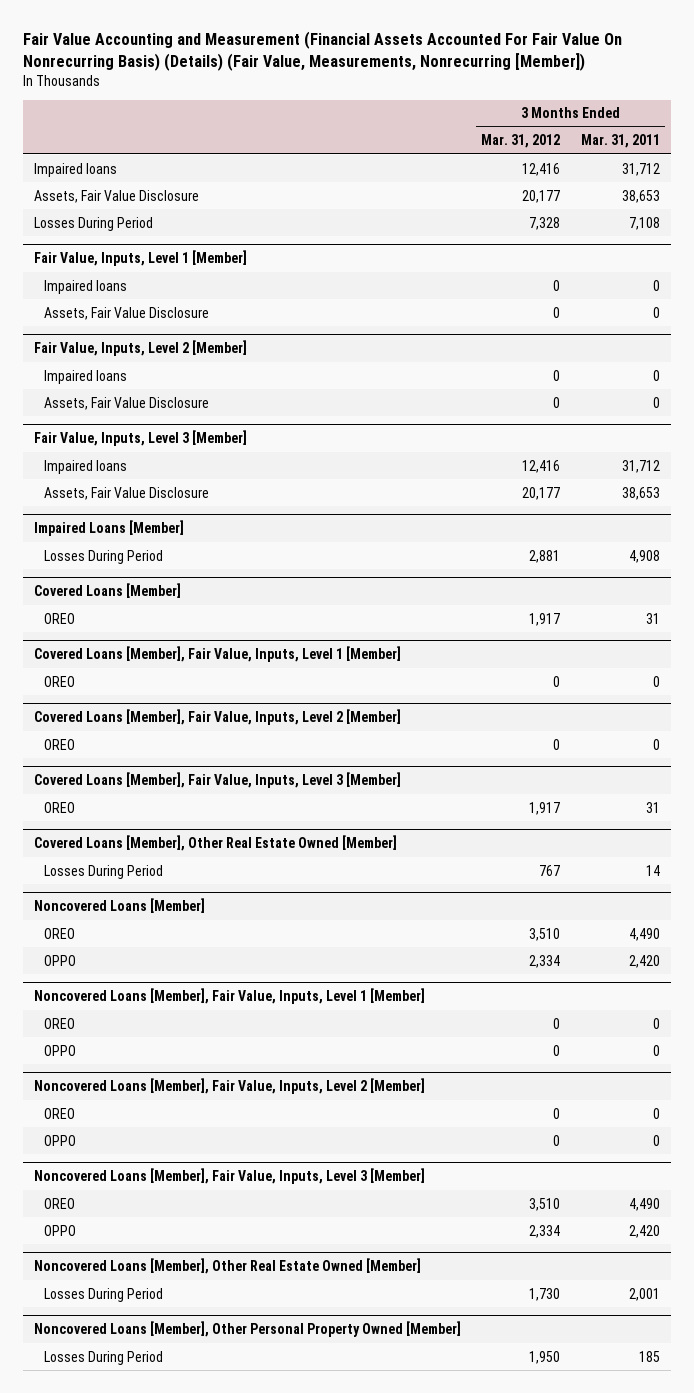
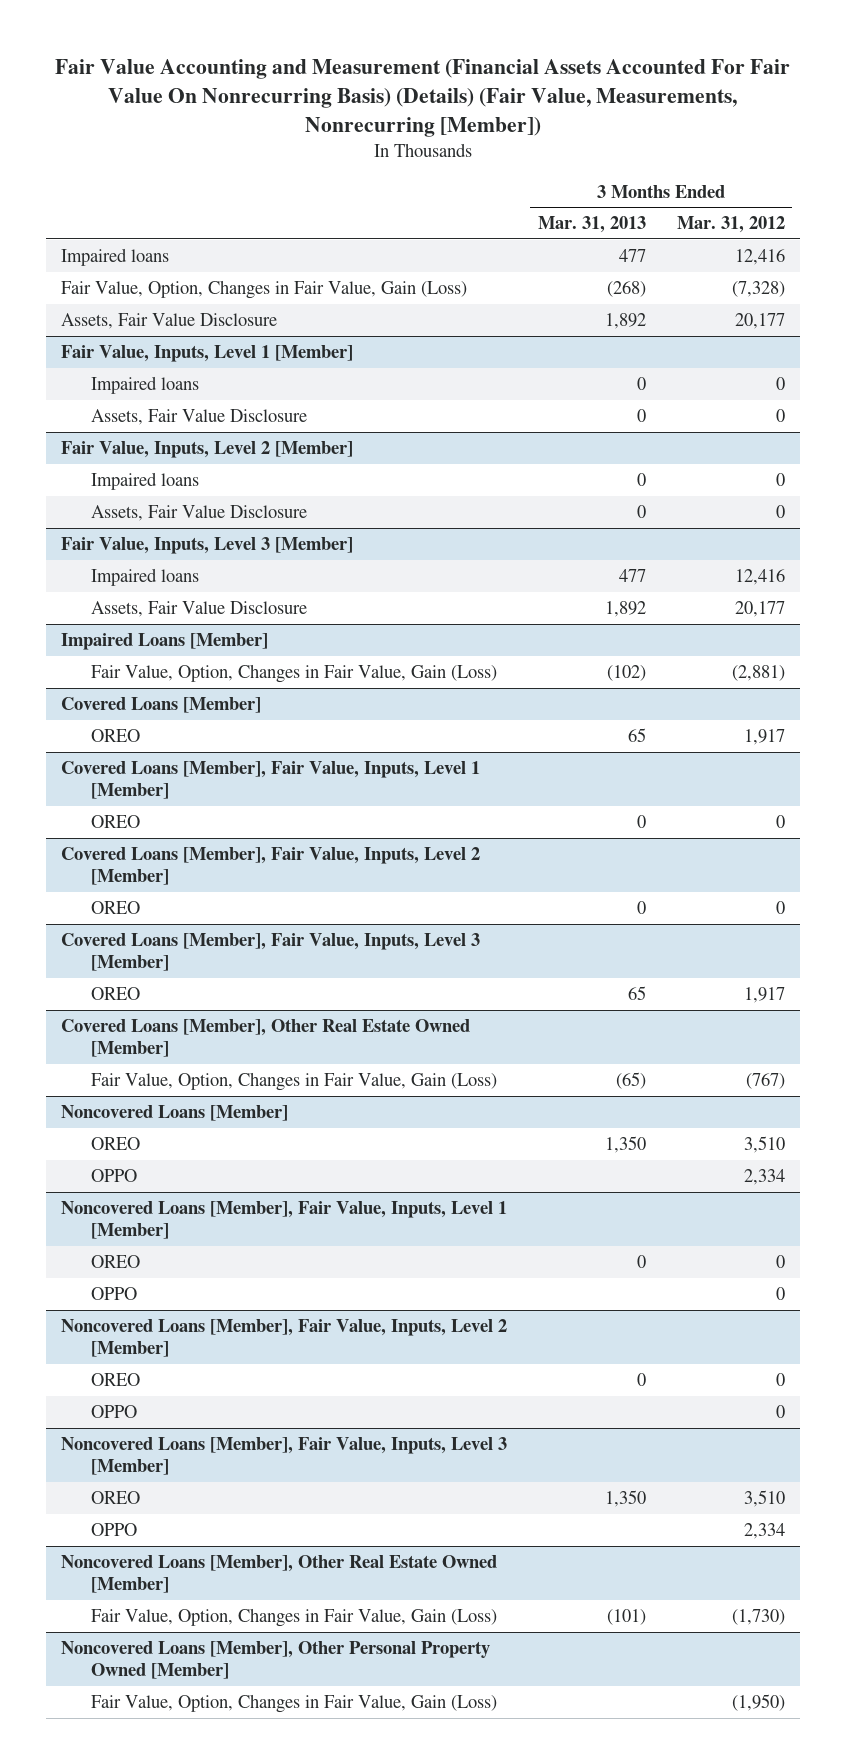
- | 3 Months Ended Mar. 31, 2012 | 3 Months Ended Mar. 31, 2011
+ | 3 Months Ended Mar. 31, 2013 | 3 Months Ended Mar. 31, 2012
+ Fair Value, Option, Changes in Fair Value, Gain (Loss) | (268) | (7,328)
- Losses During Period | 7,328 | 7,108
@ Impaired Loans [Member]
- Losses During Period | 2,881 | 4,908
+ Fair Value, Option, Changes in Fair Value, Gain (Loss) | (102) | (2,881)
@ Covered Loans [Member], Other Real Estate Owned [Member]
- Losses During Period | 767 | 14
+ Fair Value, Option, Changes in Fair Value, Gain (Loss) | (65) | (767)
@ Noncovered Loans [Member], Other Real Estate Owned [Member]
- Losses During Period | 1,730 | 2,001
+ Fair Value, Option, Changes in Fair Value, Gain (Loss) | (101) | (1,730)
@ Noncovered Loans [Member], Other Personal Property Owned [Member]
- Losses During Period | 1,950 | 185
+ Fair Value, Option, Changes in Fair Value, Gain (Loss) | | (1,950)

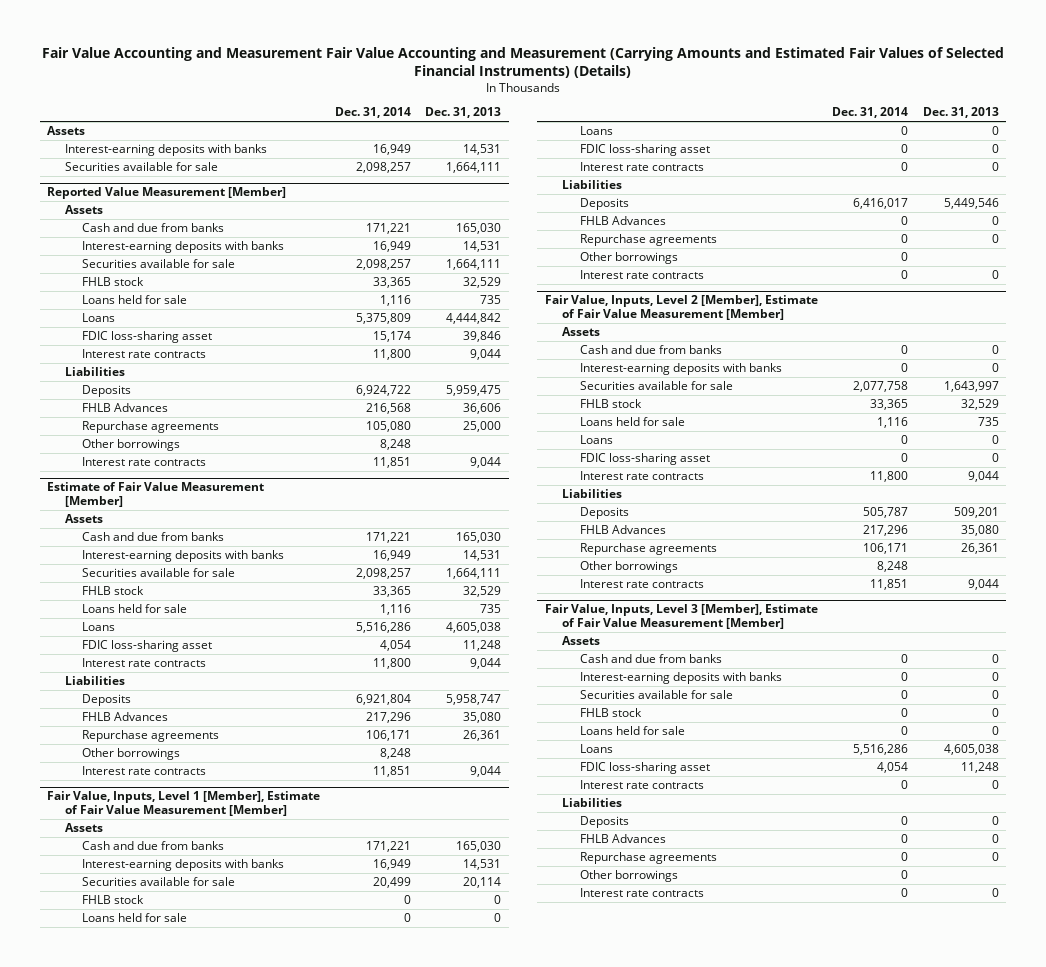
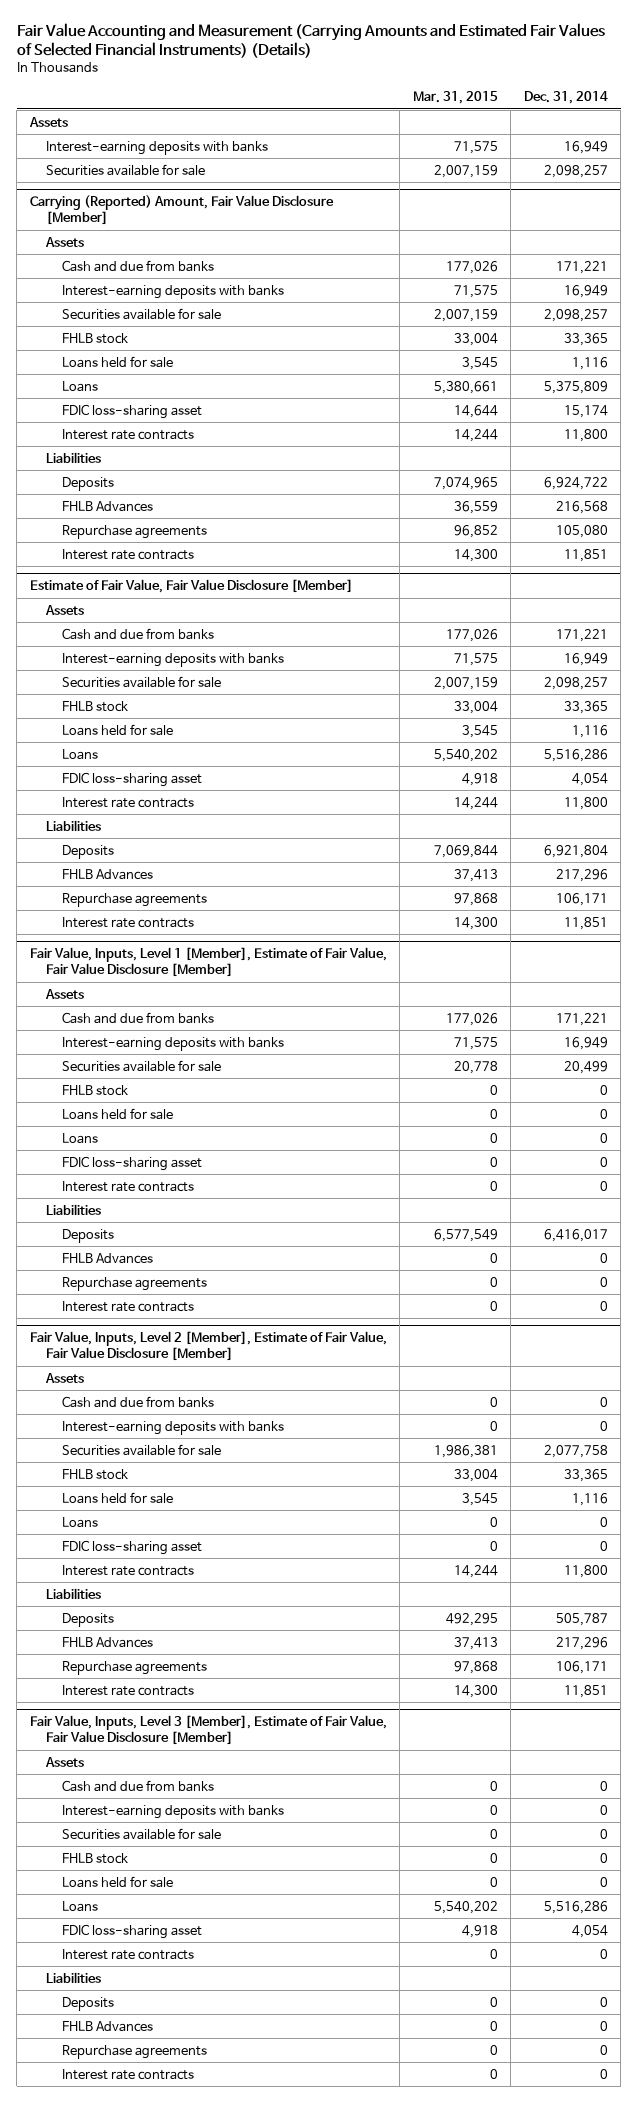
- Fair Value Accounting and Measurement Fair Value Accounting and Measurement (Carrying Amounts and Estimated Fair Values of Selected Financial Instruments) (Details)
+ Fair Value Accounting and Measurement (Carrying Amounts and Estimated Fair Values of Selected Financial Instruments) (Details)
- | Dec. 31, 2014 | Dec. 31, 2013
+ | Mar. 31, 2015 | Dec. 31, 2014
- Reported Value Measurement [Member]
+ Carrying (Reported) Amount, Fair Value Disclosure [Member]
- Other borrowings | 8,248 |
- Estimate of Fair Value Measurement [Member]
+ Estimate of Fair Value, Fair Value Disclosure [Member]
- Other borrowings | 8,248 |
- Fair Value, Inputs, Level 1 [Member], Estimate of Fair Value Measurement [Member]
+ Fair Value, Inputs, Level 1 [Member], Estimate of Fair Value, Fair Value Disclosure [Member]
- Other borrowings | 0 |
- Fair Value, Inputs, Level 2 [Member], Estimate of Fair Value Measurement [Member]
+ Fair Value, Inputs, Level 2 [Member], Estimate of Fair Value, Fair Value Disclosure [Member]
- Other borrowings | 8,248 |
- Fair Value, Inputs, Level 3 [Member], Estimate of Fair Value Measurement [Member]
+ Fair Value, Inputs, Level 3 [Member], Estimate of Fair Value, Fair Value Disclosure [Member]
- Other borrowings | 0 |

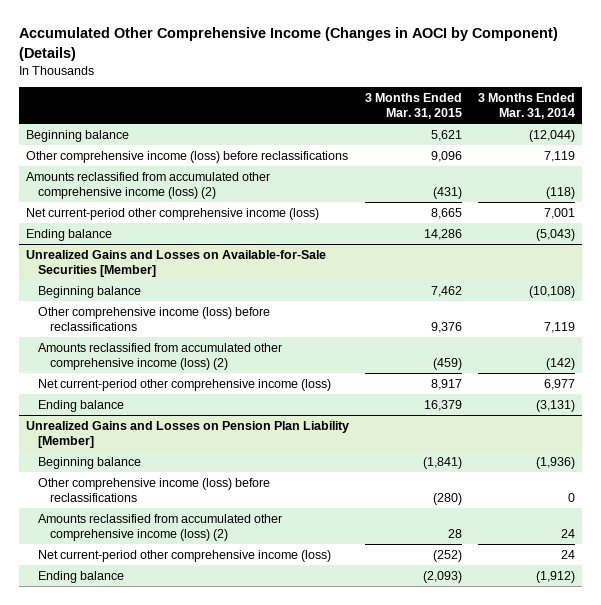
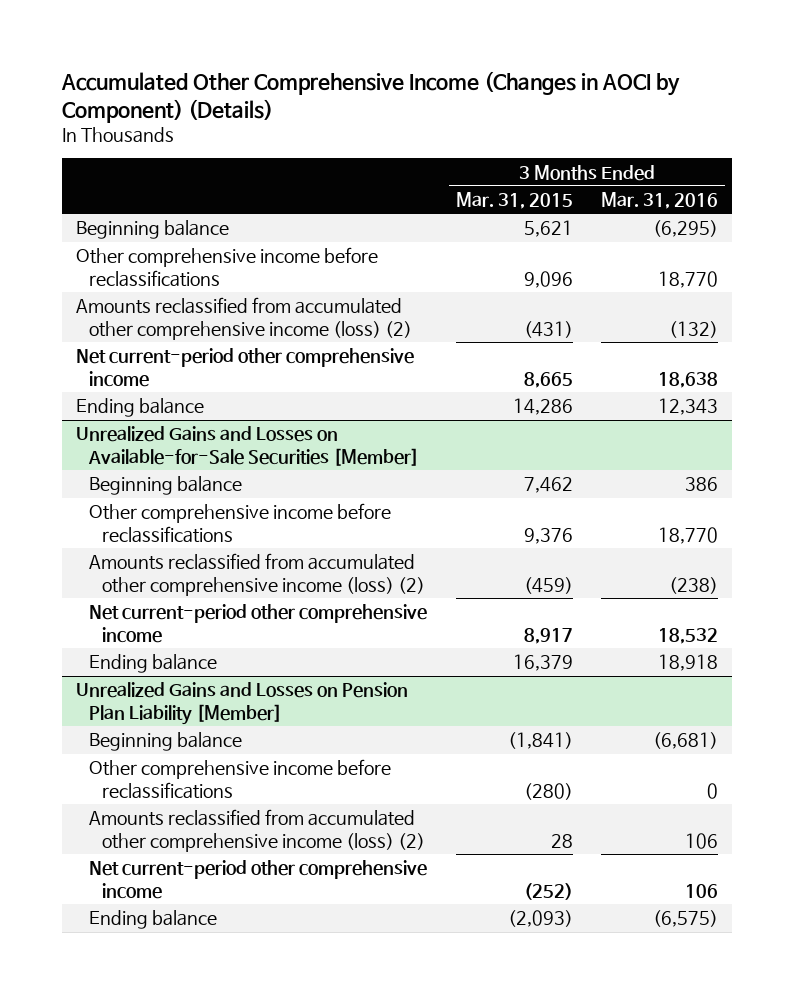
- | 3 Months Ended Mar. 31, 2015 | 3 Months Ended Mar. 31, 2014
+ | 3 Months Ended Mar. 31, 2015 | 3 Months Ended Mar. 31, 2016
- Other comprehensive income (loss) before reclassifications | 9,096 | 7,119
+ Other comprehensive income before reclassifications | 9,096 | 18,770
- Net current-period other comprehensive income (loss) | 8,665 | 7,001
+ Net current-period other comprehensive income | 8,665 | 18,638
@ Unrealized Gains and Losses on Available-for-Sale Securities [Member]
- Other comprehensive income (loss) before reclassifications | 9,376 | 7,119
+ Other comprehensive income before reclassifications | 9,376 | 18,770
- Net current-period other comprehensive income (loss) | 8,917 | 6,977
+ Net current-period other comprehensive income | 8,917 | 18,532
@ Unrealized Gains and Losses on Pension Plan Liability [Member]
- Other comprehensive income (loss) before reclassifications | (280) | 0
+ Other comprehensive income before reclassifications | (280) | 0
- Net current-period other comprehensive income (loss) | (252) | 24
+ Net current-period other comprehensive income | (252) | 106

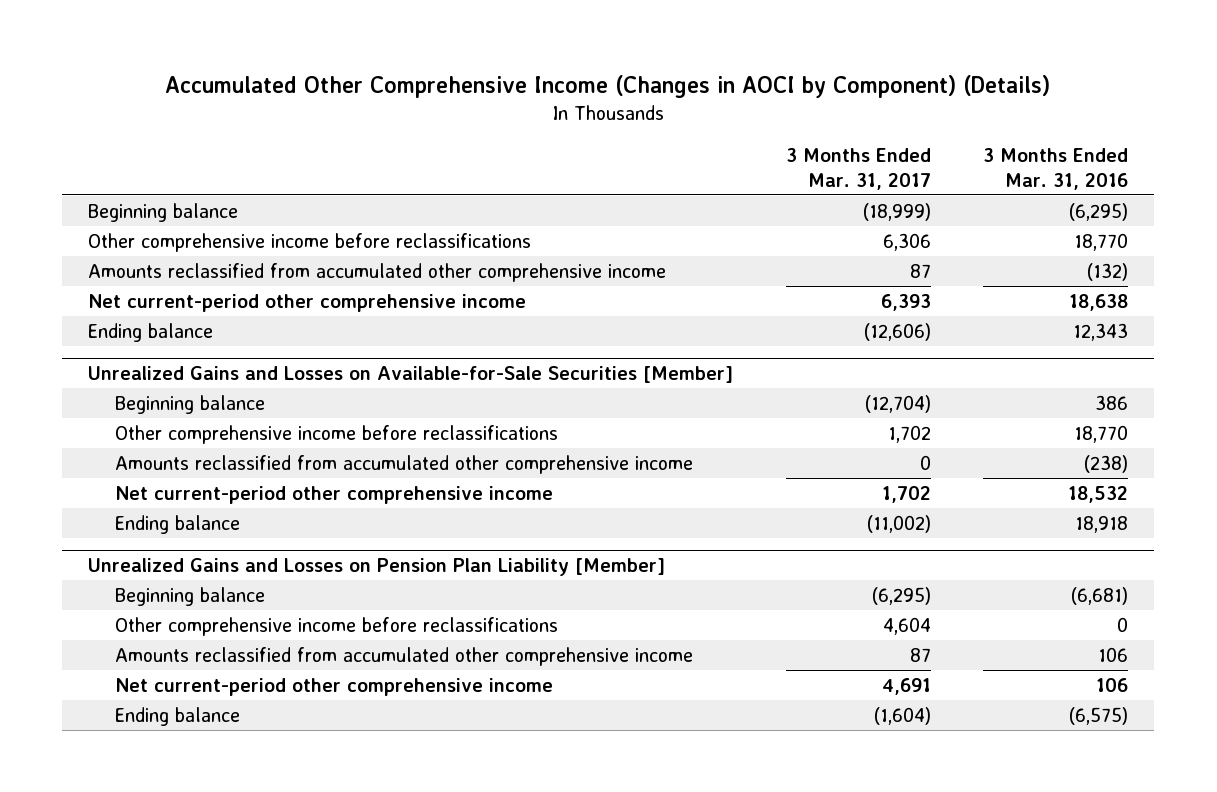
- | 3 Months Ended Mar. 31, 2015 | 3 Months Ended Mar. 31, 2016
+ | 3 Months Ended Mar. 31, 2017 | 3 Months Ended Mar. 31, 2016
- Amounts reclassified from accumulated other comprehensive income (loss) (2) | (431) | (132)
+ Amounts reclassified from accumulated other comprehensive income | 87 | (132)
@ Unrealized Gains and Losses on Available-for-Sale Securities [Member]
- Amounts reclassified from accumulated other comprehensive income (loss) (2) | (459) | (238)
+ Amounts reclassified from accumulated other comprehensive income | 0 | (238)
@ Unrealized Gains and Losses on Pension Plan Liability [Member]
- Amounts reclassified from accumulated other comprehensive income (loss) (2) | 28 | 106
+ Amounts reclassified from accumulated other comprehensive income | 87 | 106

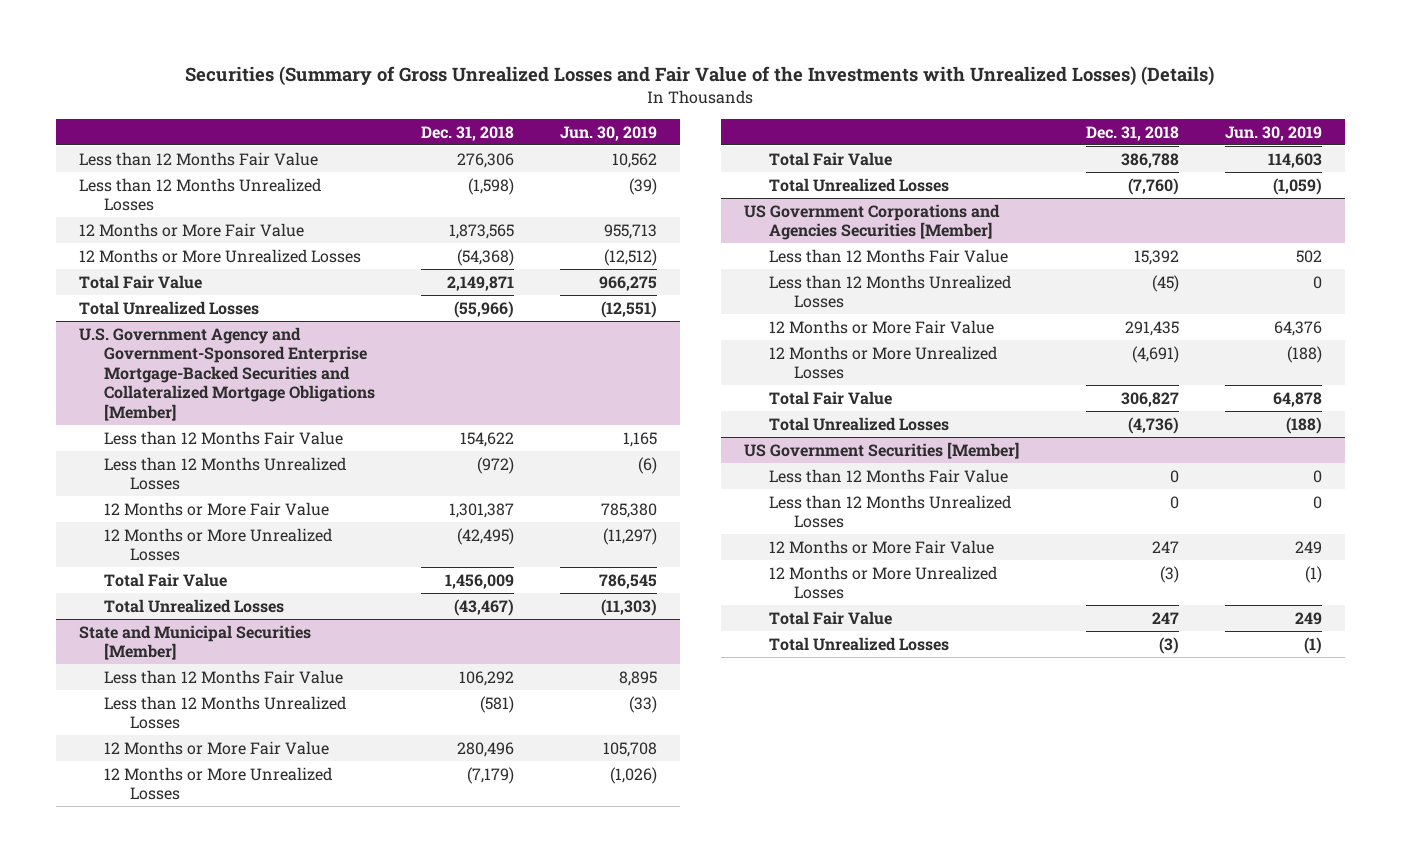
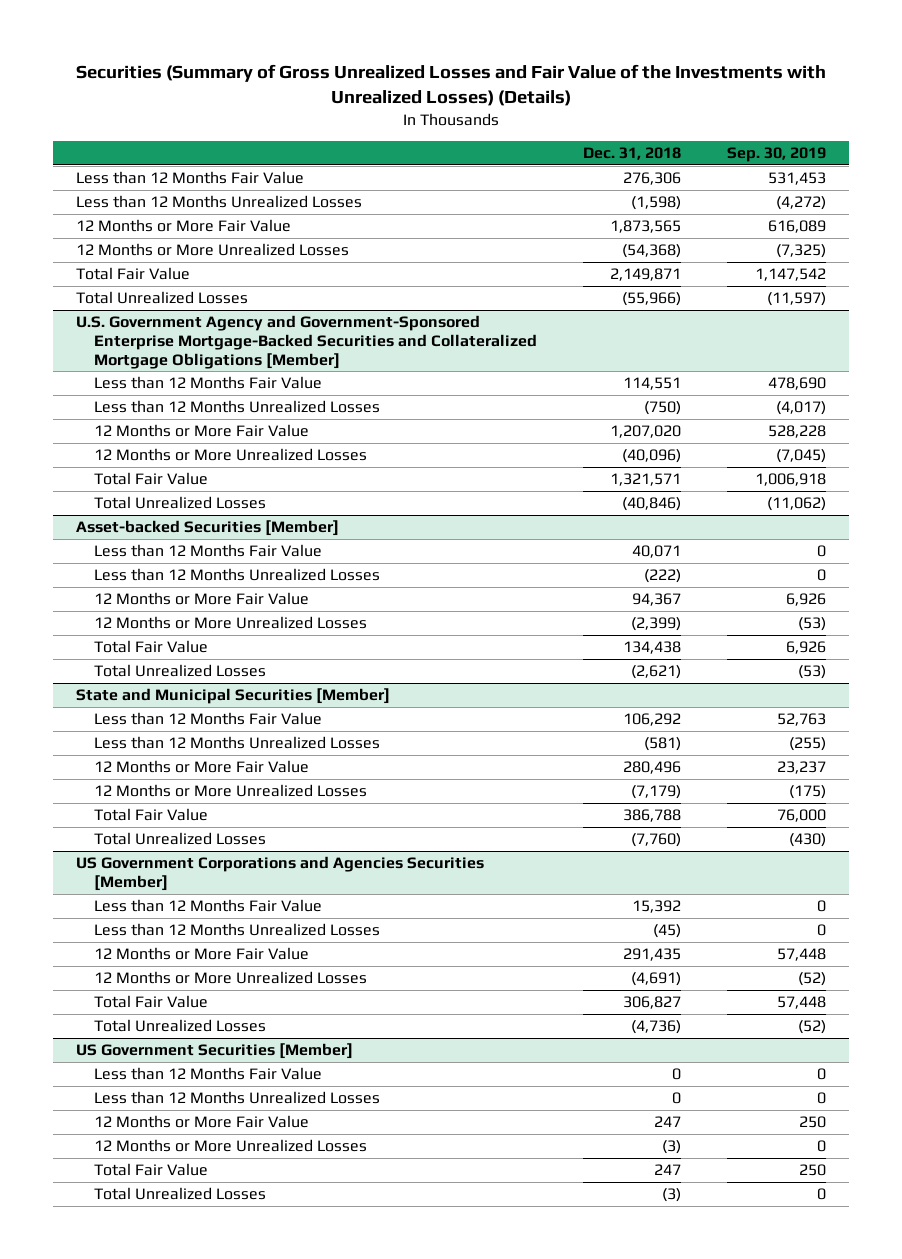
- | Dec. 31, 2018 | Jun. 30, 2019
+ | Dec. 31, 2018 | Sep. 30, 2019
@ U.S. Government Agency and Government-Sponsored Enterprise Mortgage-Backed Securities and Collateralized Mortgage Obligations [Member]
- Less than 12 Months Fair Value | 154,622 | 1,165
- Less than 12 Months Unrealized Losses | (972) | (6)
- 12 Months or More Fair Value | 1,301,387 | 785,380
- 12 Months or More Unrealized Losses | (42,495) | (11,297)
- Total Fair Value | 1,456,009 | 786,545
- Total Unrealized Losses | (43,467) | (11,303)
+ Less than 12 Months Fair Value | 114,551 | 478,690
+ Less than 12 Months Unrealized Losses | (750) | (4,017)
+ 12 Months or More Fair Value | 1,207,020 | 528,228
+ 12 Months or More Unrealized Losses | (40,096) | (7,045)
+ Total Fair Value | 1,321,571 | 1,006,918
+ Total Unrealized Losses | (40,846) | (11,062)
+ Asset-backed Securities [Member]
+ Less than 12 Months Fair Value | 40,071 | 0
+ Less than 12 Months Unrealized Losses | (222) | 0
+ 12 Months or More Fair Value | 94,367 | 6,926
+ 12 Months or More Unrealized Losses | (2,399) | (53)
+ Total Fair Value | 134,438 | 6,926
+ Total Unrealized Losses | (2,621) | (53)

